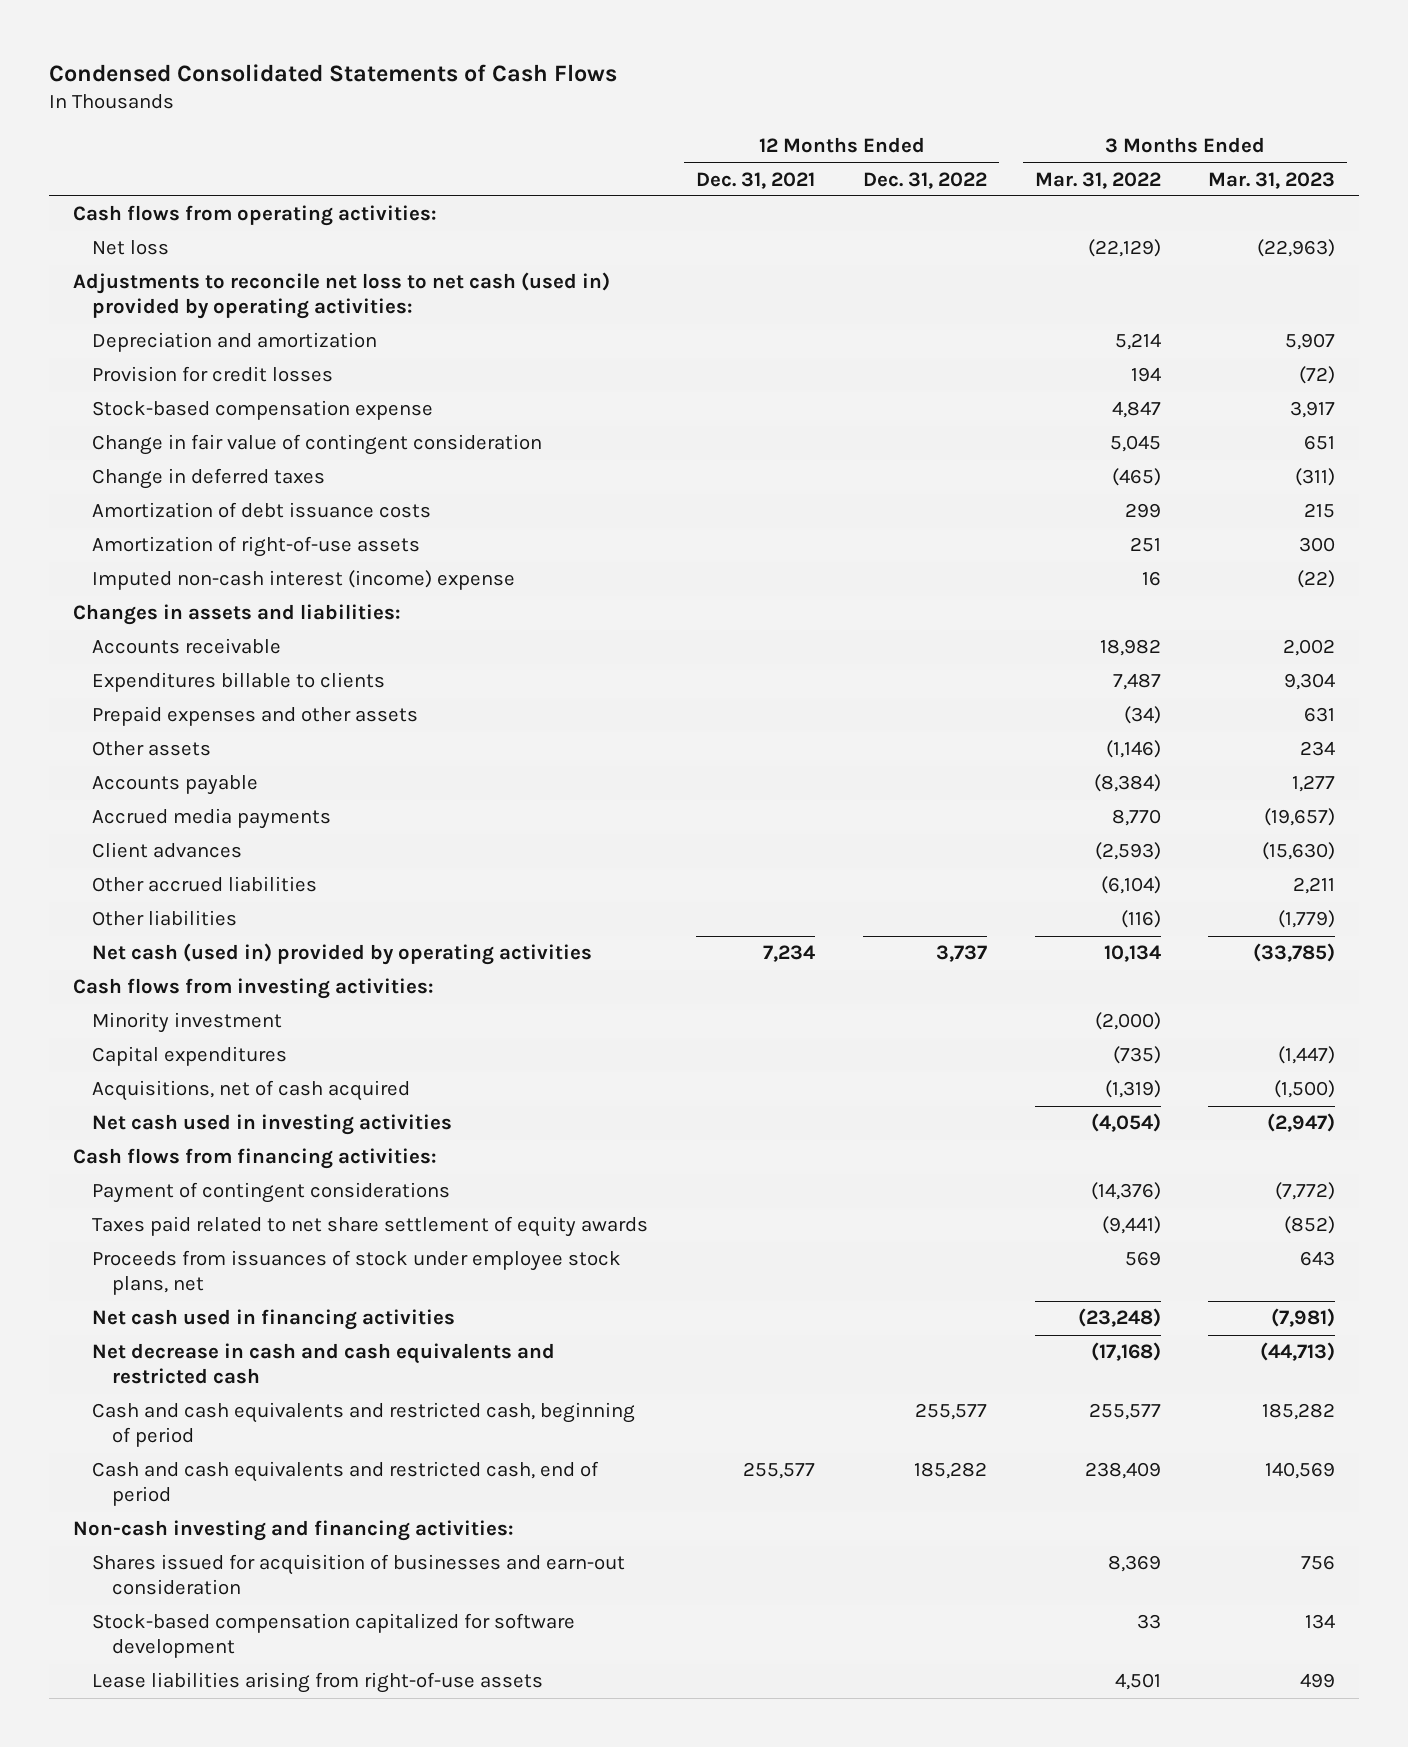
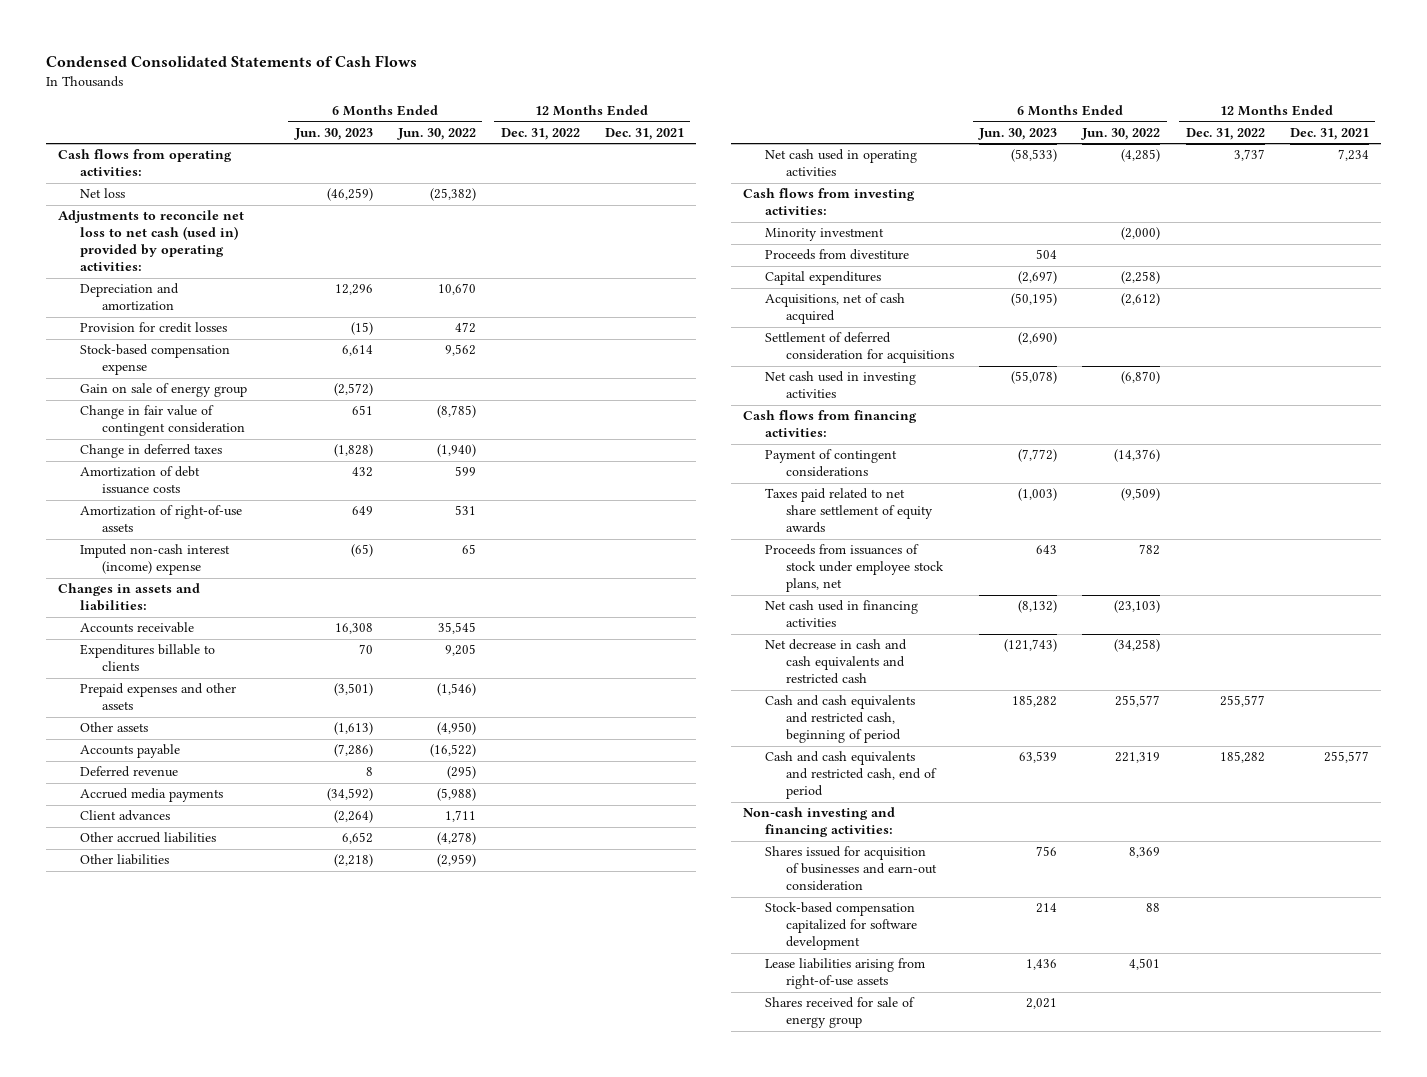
- | 12 Months Ended Dec. 31, 2021 | 12 Months Ended Dec. 31, 2022 | 3 Months Ended Mar. 31, 2022 | 3 Months Ended Mar. 31, 2023
+ | 6 Months Ended Jun. 30, 2023 | 6 Months Ended Jun. 30, 2022 | 12 Months Ended Dec. 31, 2022 | 12 Months Ended Dec. 31, 2021
+ Gain on sale of energy group | (2,572) | | |
+ Deferred revenue | 8 | (295) | |
- Net cash (used in) provided by operating activities | 7,234 | 3,737 | 10,134 | (33,785)
+ Net cash used in operating activities | (58,533) | (4,285) | 3,737 | 7,234
+ Proceeds from divestiture | 504 | | |
+ Settlement of deferred consideration for acquisitions | (2,690) | | |
+ Shares received for sale of energy group | 2,021 | | |

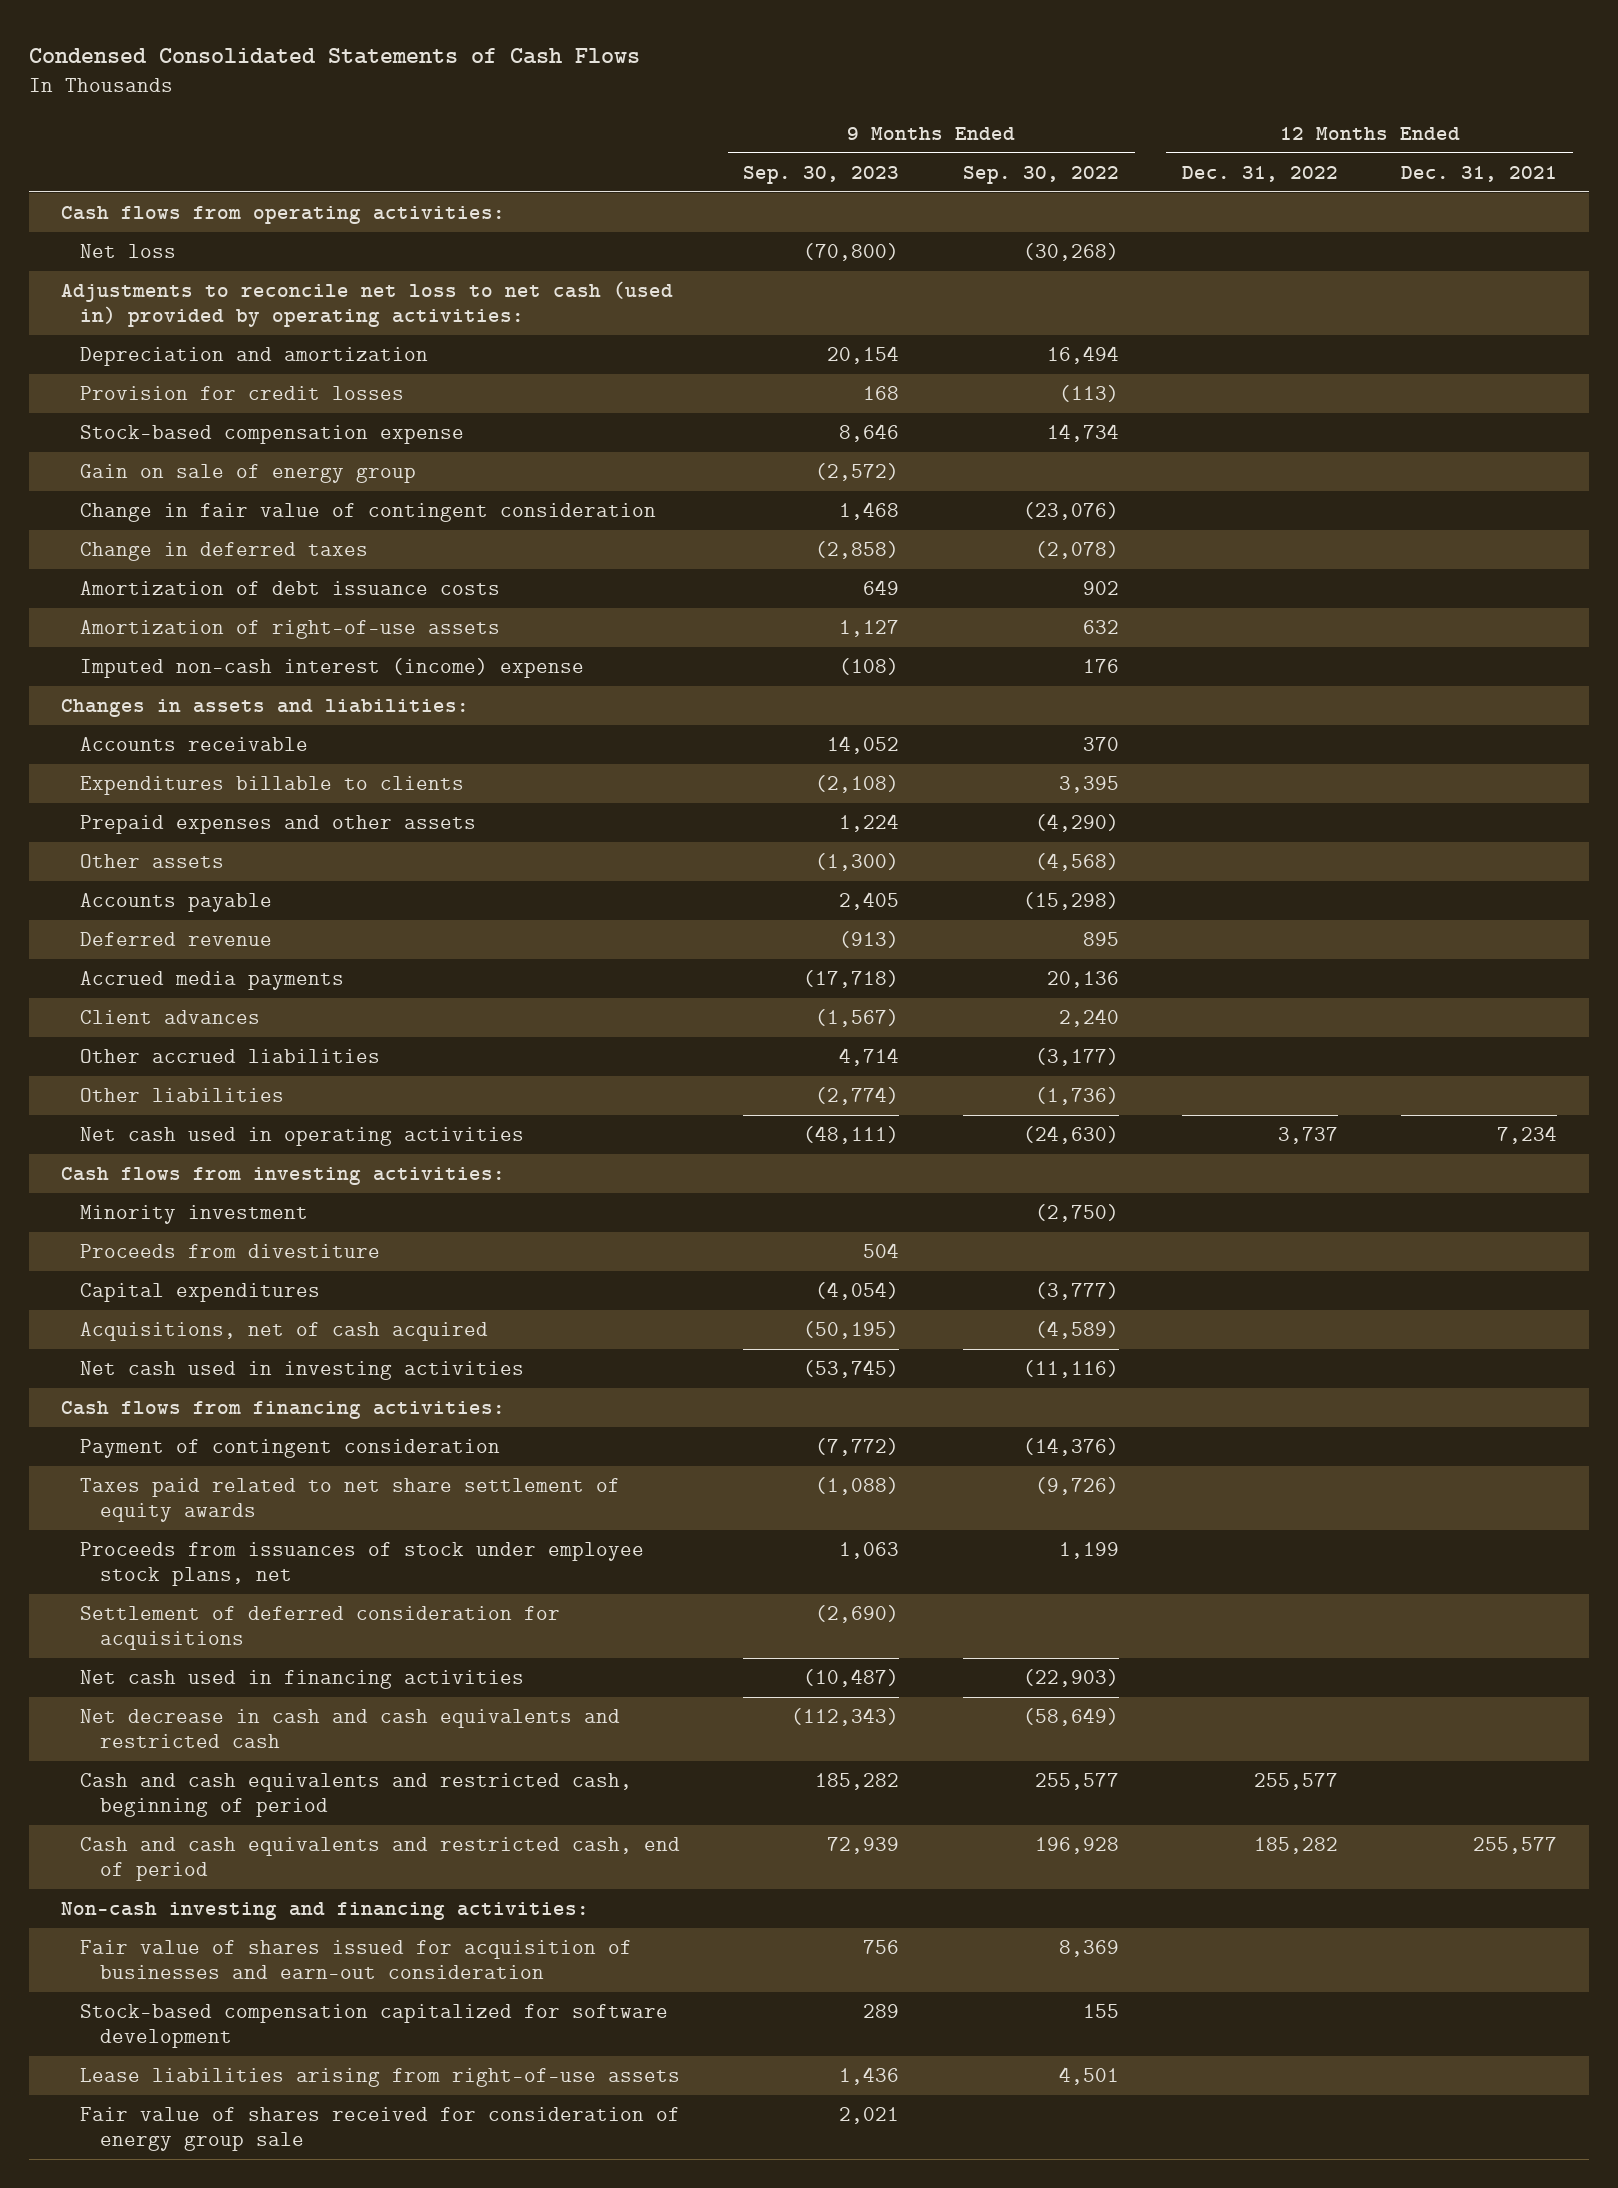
- | 6 Months Ended Jun. 30, 2023 | 6 Months Ended Jun. 30, 2022 | 12 Months Ended Dec. 31, 2022 | 12 Months Ended Dec. 31, 2021
+ | 9 Months Ended Sep. 30, 2023 | 9 Months Ended Sep. 30, 2022 | 12 Months Ended Dec. 31, 2022 | 12 Months Ended Dec. 31, 2021
- Payment of contingent considerations | (7,772) | (14,376) | |
+ Payment of contingent consideration | (7,772) | (14,376) | |
moved down: Settlement of deferred consideration for acquisitions | (2,690) | | |
- Shares issued for acquisition of businesses and earn-out consideration | 756 | 8,369 | |
+ Fair value of shares issued for acquisition of businesses and earn-out consideration | 756 | 8,369 | |
- Shares received for sale of energy group | 2,021 | | |
+ Fair value of shares received for consideration of energy group sale | 2,021 | | |

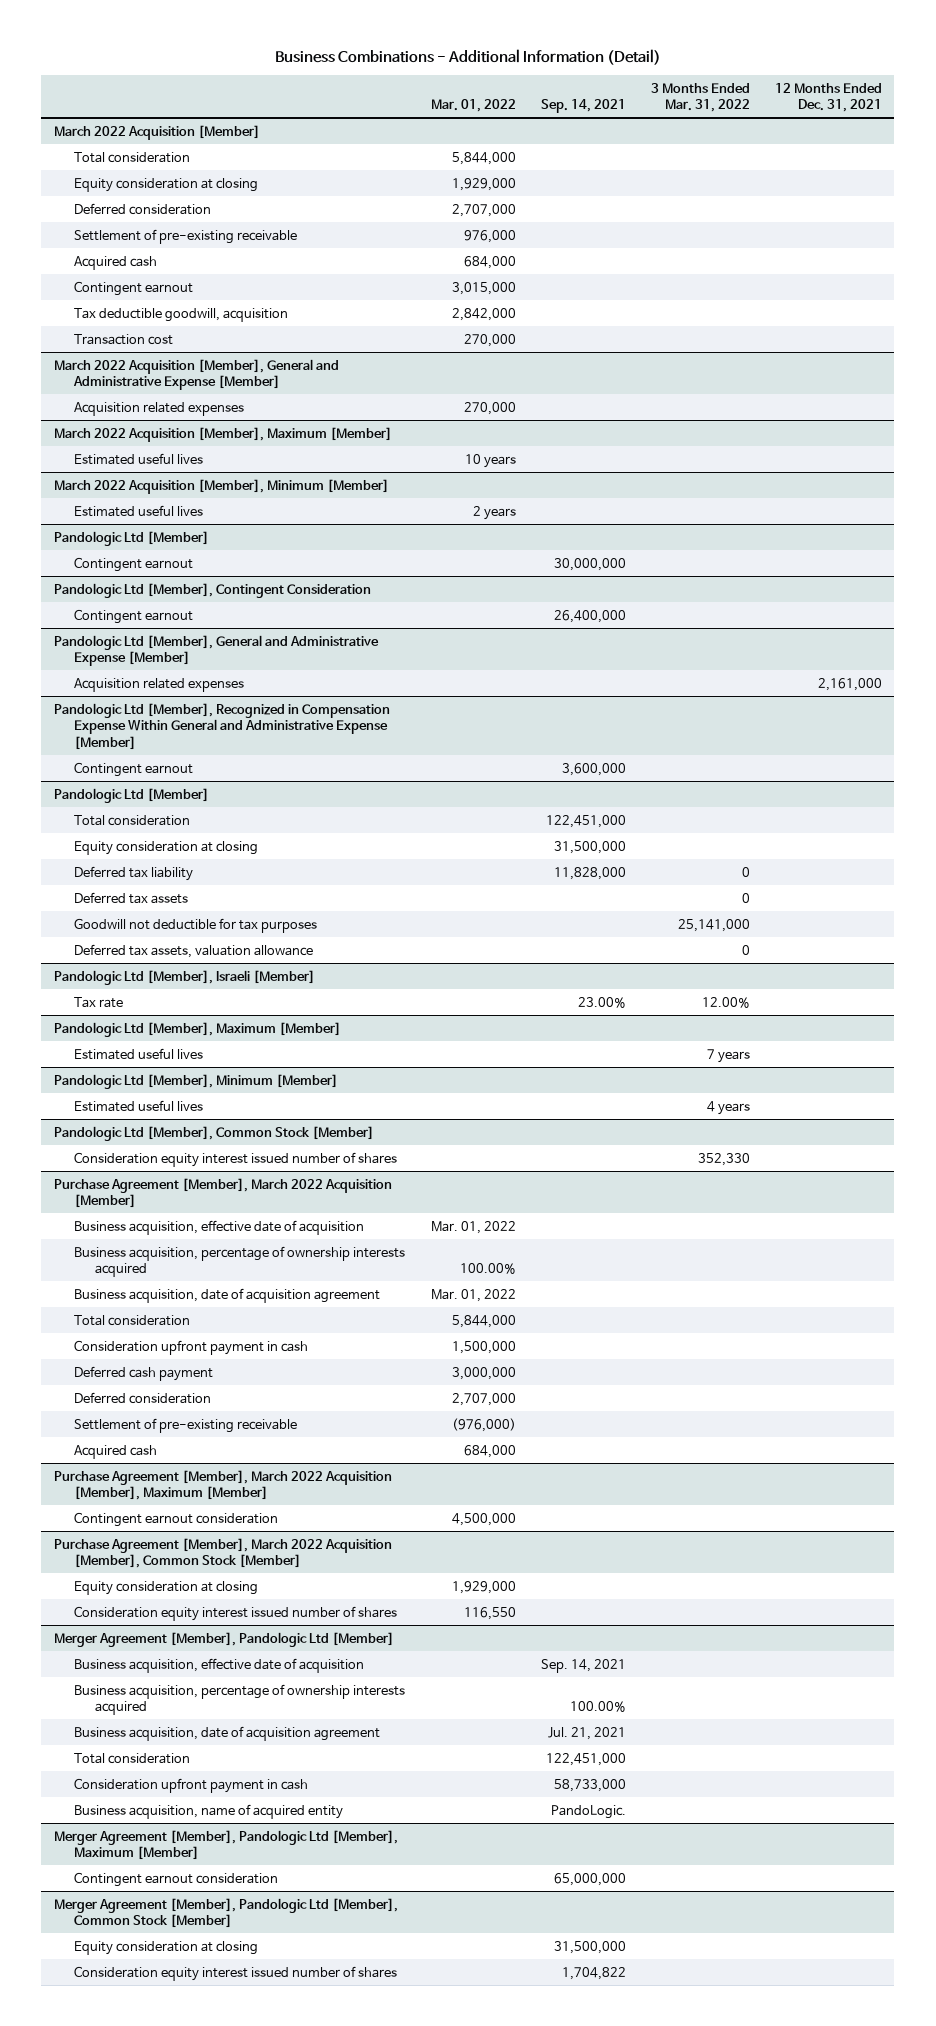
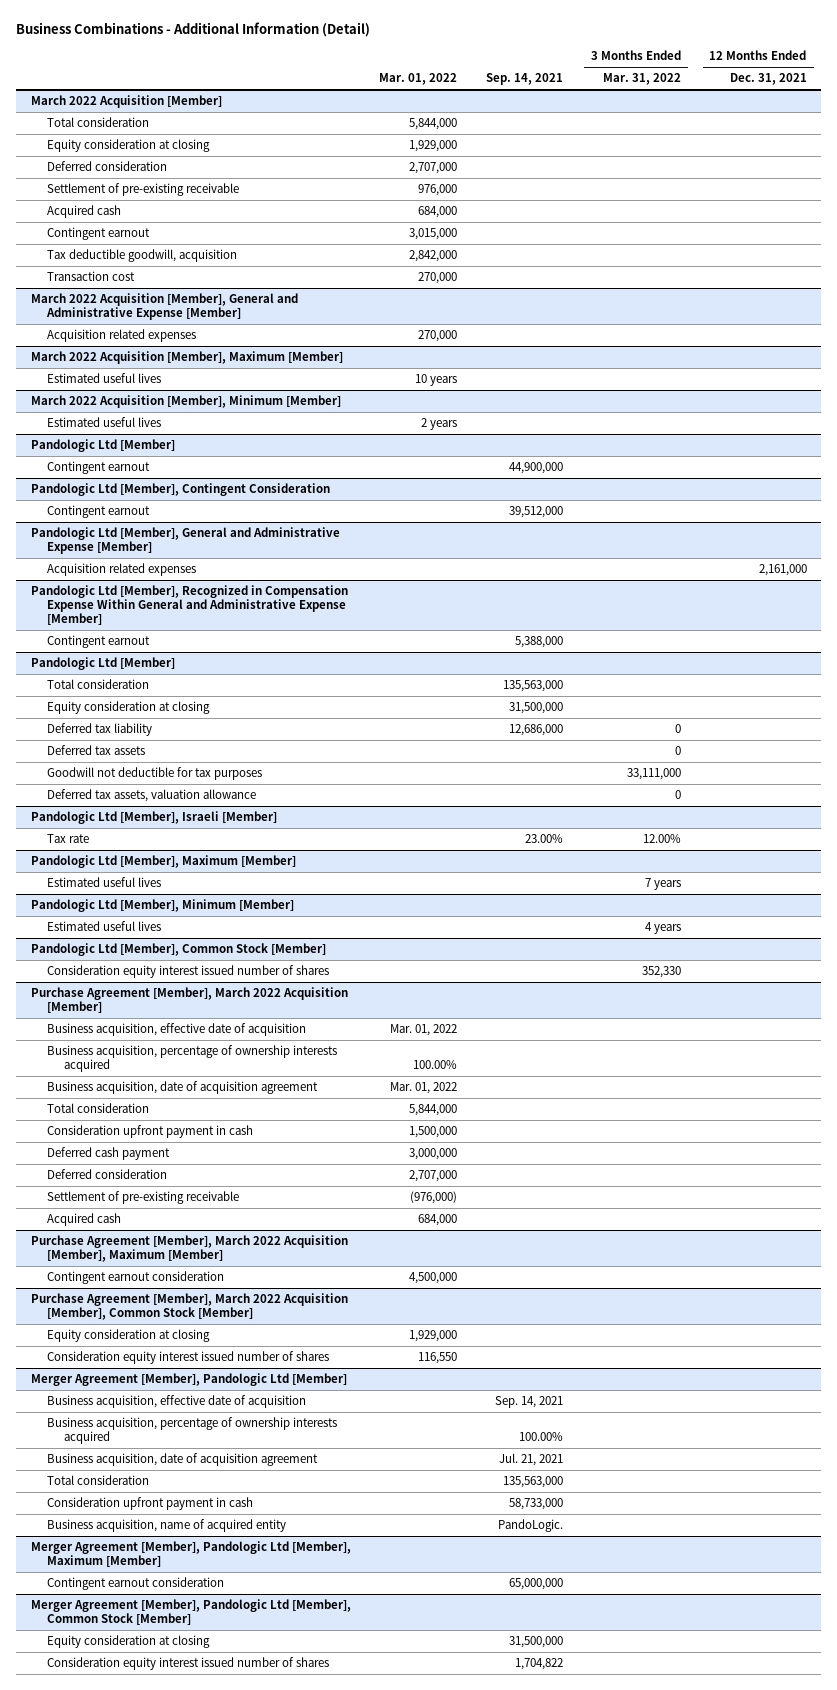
@ Pandologic Ltd [Member]
- Contingent earnout | | 30,000,000 | |
+ Contingent earnout | | 44,900,000 | |
@ Pandologic Ltd [Member], Contingent Consideration
- Contingent earnout | | 26,400,000 | |
+ Contingent earnout | | 39,512,000 | |
@ Pandologic Ltd [Member], Recognized in Compensation Expense Within General and Administrative Expense [Member]
- Contingent earnout | | 3,600,000 | |
+ Contingent earnout | | 5,388,000 | |
@ Pandologic Ltd [Member]
- Total consideration | | 122,451,000 | |
+ Total consideration | | 135,563,000 | |
- Deferred tax liability | | 11,828,000 | 0 |
+ Deferred tax liability | | 12,686,000 | 0 |
- Goodwill not deductible for tax purposes | | | 25,141,000 |
+ Goodwill not deductible for tax purposes | | | 33,111,000 |
@ Merger Agreement [Member], Pandologic Ltd [Member]
- Total consideration | | 122,451,000 | |
+ Total consideration | | 135,563,000 | |

